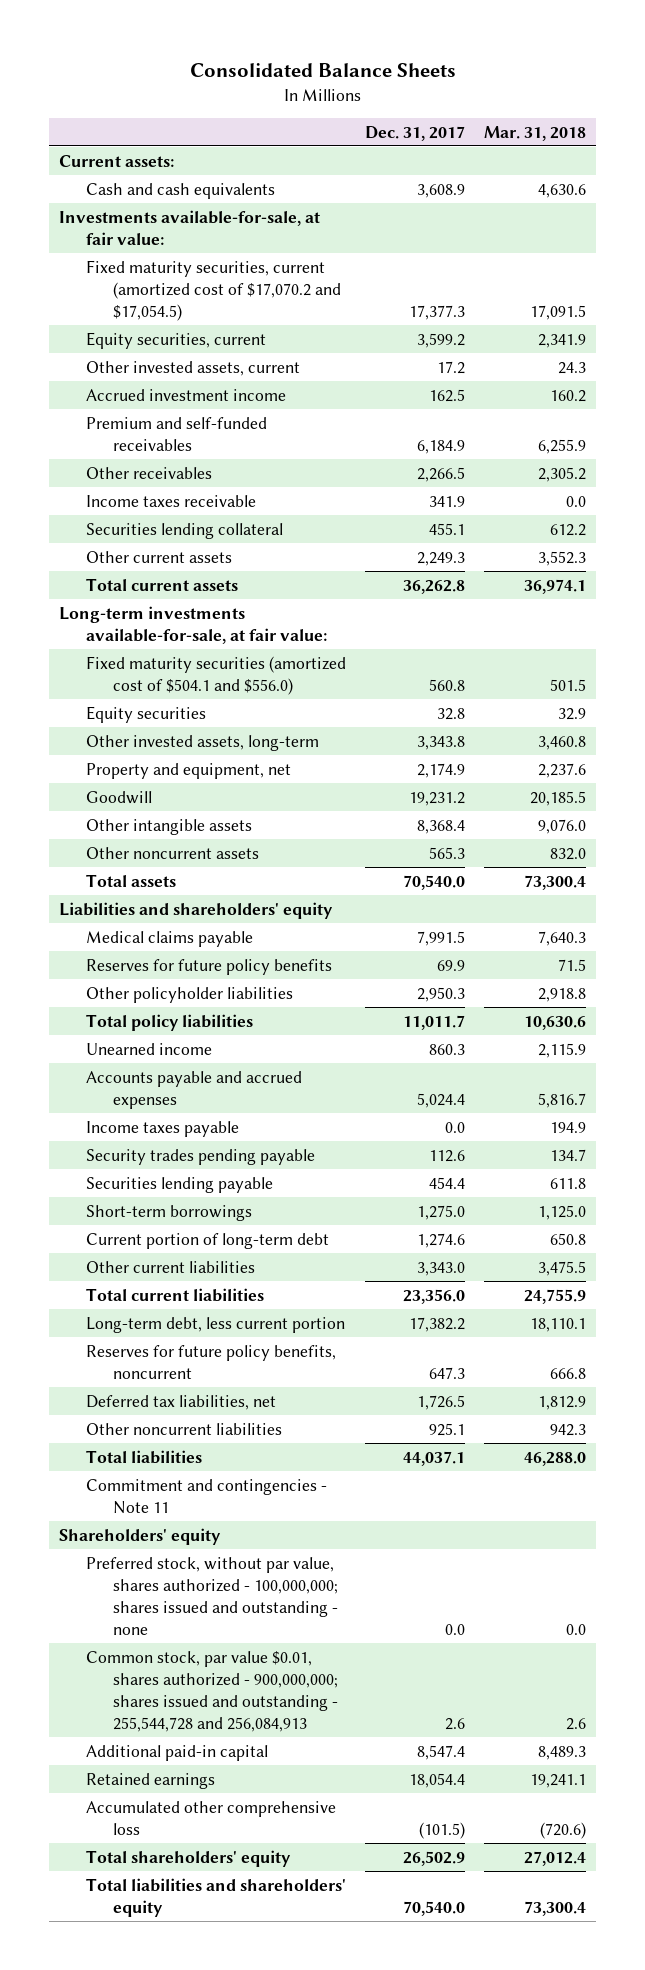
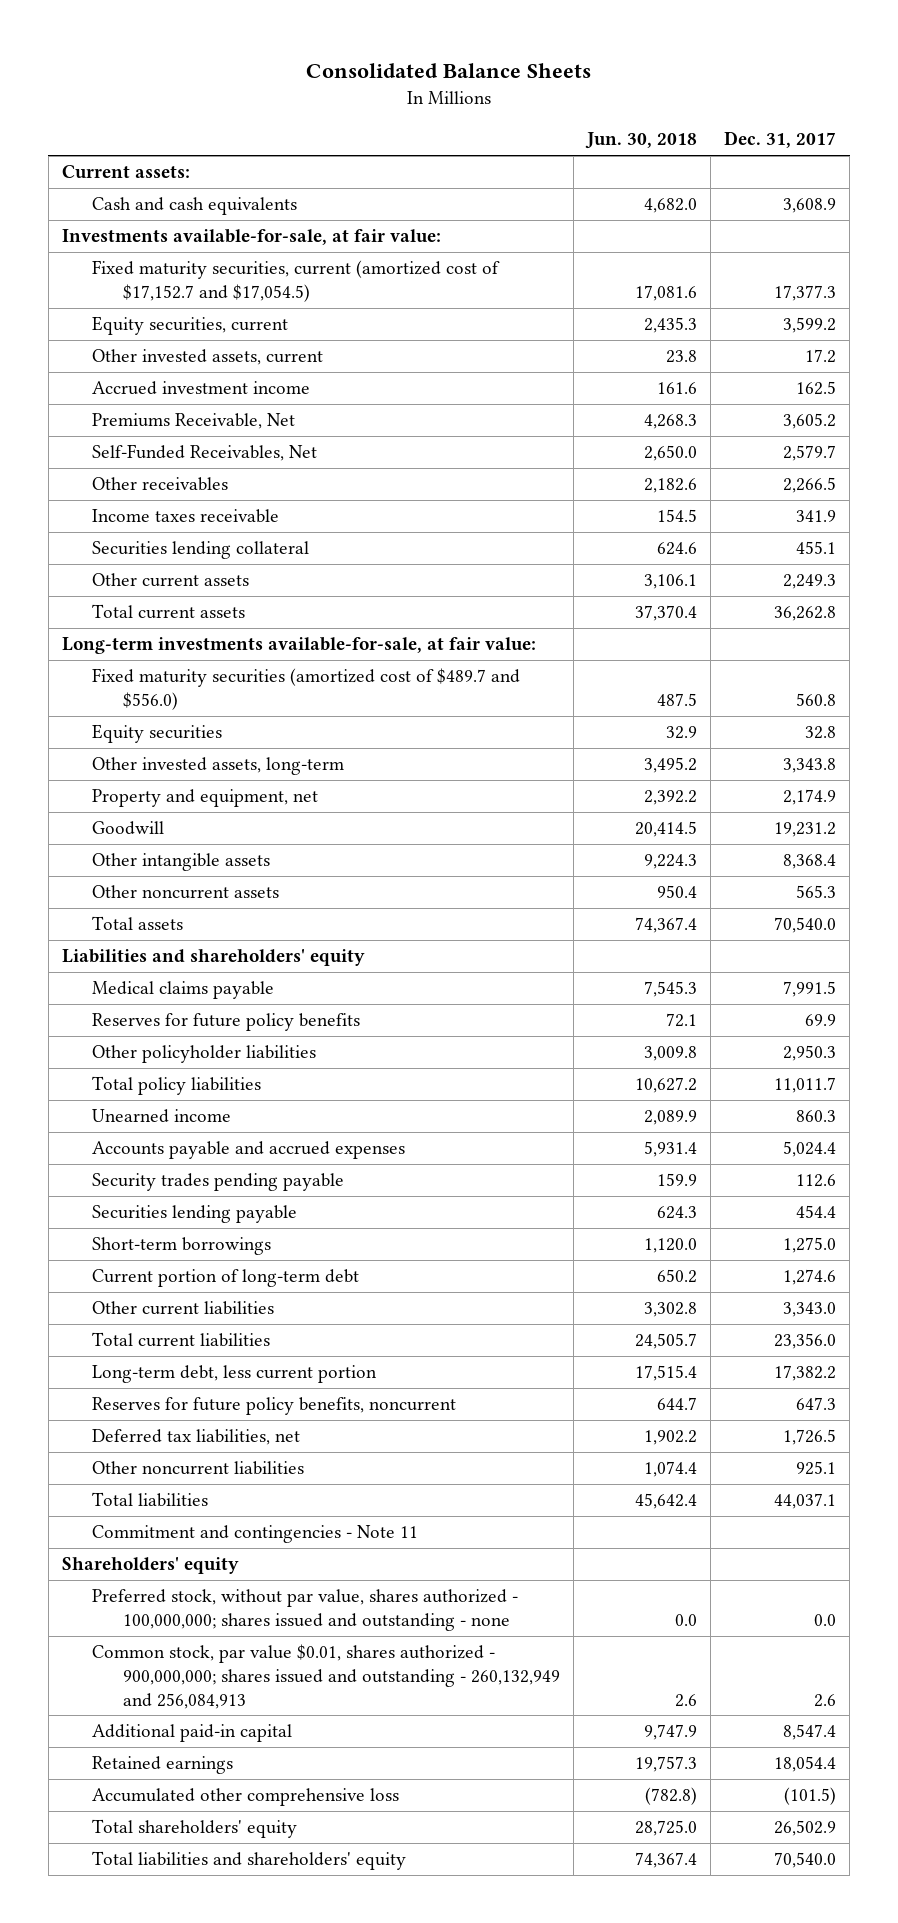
- | Dec. 31, 2017 | Mar. 31, 2018
+ | Jun. 30, 2018 | Dec. 31, 2017
- Fixed maturity securities, current (amortized cost of $17,070.2 and $17,054.5) | 17,377.3 | 17,091.5
+ Fixed maturity securities, current (amortized cost of $17,152.7 and $17,054.5) | 17,081.6 | 17,377.3
- Premium and self-funded receivables | 6,184.9 | 6,255.9
+ Premiums Receivable, Net | 4,268.3 | 3,605.2
+ Self-Funded Receivables, Net | 2,650.0 | 2,579.7
- Fixed maturity securities (amortized cost of $504.1 and $556.0) | 560.8 | 501.5
+ Fixed maturity securities (amortized cost of $489.7 and $556.0) | 487.5 | 560.8
- Income taxes payable | 0.0 | 194.9
- Common stock, par value $0.01, shares authorized - 900,000,000; shares issued and outstanding - 255,544,728 and 256,084,913 | 2.6 | 2.6
+ Common stock, par value $0.01, shares authorized - 900,000,000; shares issued and outstanding - 260,132,949 and 256,084,913 | 2.6 | 2.6

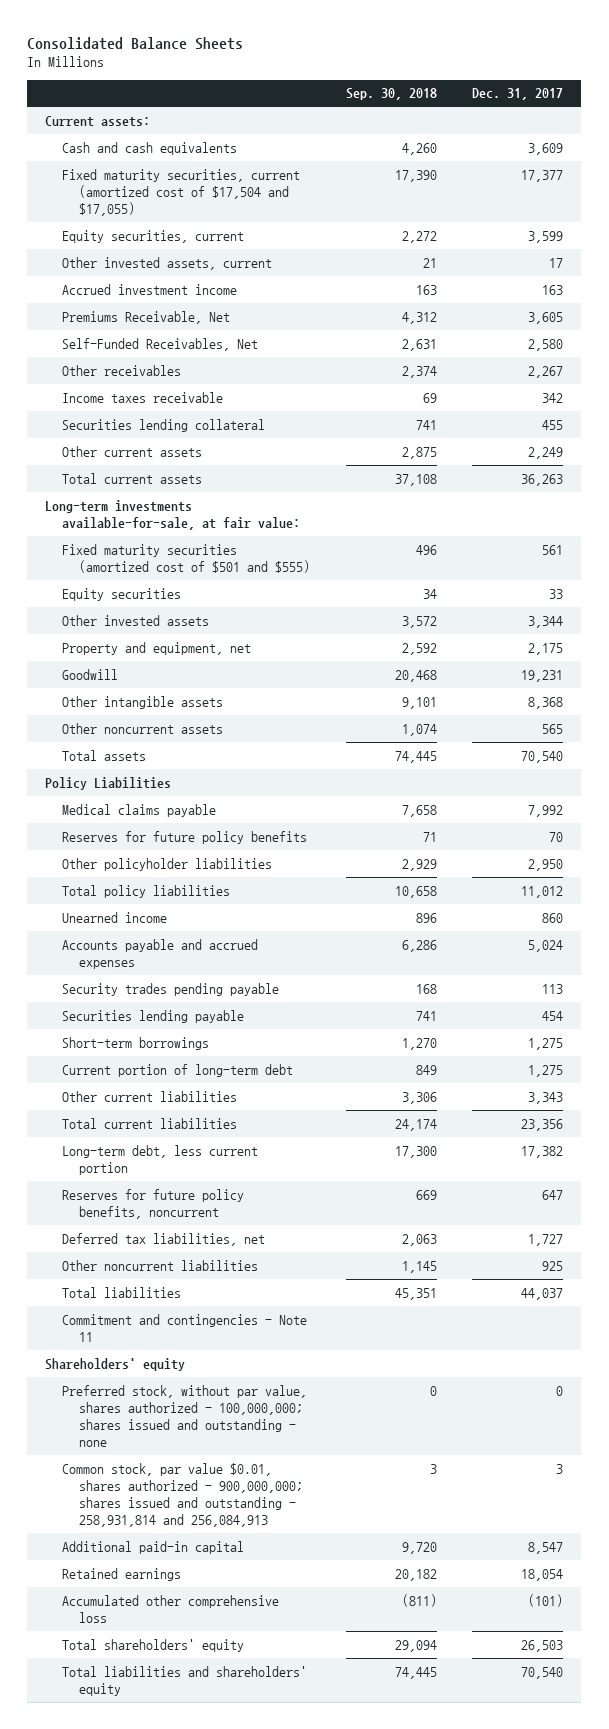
- | Jun. 30, 2018 | Dec. 31, 2017
+ | Sep. 30, 2018 | Dec. 31, 2017
- Cash and cash equivalents | 4,682.0 | 3,608.9
- Investments available-for-sale, at fair value:
- Fixed maturity securities, current (amortized cost of $17,152.7 and $17,054.5) | 17,081.6 | 17,377.3
- Equity securities, current | 2,435.3 | 3,599.2
- Other invested assets, current | 23.8 | 17.2
- Accrued investment income | 161.6 | 162.5
- Premiums Receivable, Net | 4,268.3 | 3,605.2
- Self-Funded Receivables, Net | 2,650.0 | 2,579.7
- Other receivables | 2,182.6 | 2,266.5
- Income taxes receivable | 154.5 | 341.9
- Securities lending collateral | 624.6 | 455.1
- Other current assets | 3,106.1 | 2,249.3
- Total current assets | 37,370.4 | 36,262.8
+ Cash and cash equivalents | 4,260 | 3,609
+ Fixed maturity securities, current (amortized cost of $17,504 and $17,055) | 17,390 | 17,377
+ Equity securities, current | 2,272 | 3,599
+ Other invested assets, current | 21 | 17
+ Accrued investment income | 163 | 163
+ Premiums Receivable, Net | 4,312 | 3,605
+ Self-Funded Receivables, Net | 2,631 | 2,580
+ Other receivables | 2,374 | 2,267
+ Income taxes receivable | 69 | 342
+ Securities lending collateral | 741 | 455
+ Other current assets | 2,875 | 2,249
+ Total current assets | 37,108 | 36,263
- Fixed maturity securities (amortized cost of $489.7 and $556.0) | 487.5 | 560.8
- Equity securities | 32.9 | 32.8
- Other invested assets, long-term | 3,495.2 | 3,343.8
- Property and equipment, net | 2,392.2 | 2,174.9
- Goodwill | 20,414.5 | 19,231.2
- Other intangible assets | 9,224.3 | 8,368.4
- Other noncurrent assets | 950.4 | 565.3
- Total assets | 74,367.4 | 70,540.0
- Liabilities and shareholders' equity
- Medical claims payable | 7,545.3 | 7,991.5
- Reserves for future policy benefits | 72.1 | 69.9
- Other policyholder liabilities | 3,009.8 | 2,950.3
- Total policy liabilities | 10,627.2 | 11,011.7
- Unearned income | 2,089.9 | 860.3
- Accounts payable and accrued expenses | 5,931.4 | 5,024.4
- Security trades pending payable | 159.9 | 112.6
- Securities lending payable | 624.3 | 454.4
- Short-term borrowings | 1,120.0 | 1,275.0
- Current portion of long-term debt | 650.2 | 1,274.6
- Other current liabilities | 3,302.8 | 3,343.0
- Total current liabilities | 24,505.7 | 23,356.0
- Long-term debt, less current portion | 17,515.4 | 17,382.2
- Reserves for future policy benefits, noncurrent | 644.7 | 647.3
- Deferred tax liabilities, net | 1,902.2 | 1,726.5
- Other noncurrent liabilities | 1,074.4 | 925.1
- Total liabilities | 45,642.4 | 44,037.1
+ Fixed maturity securities (amortized cost of $501 and $555) | 496 | 561
+ Equity securities | 34 | 33
+ Other invested assets | 3,572 | 3,344
+ Property and equipment, net | 2,592 | 2,175
+ Goodwill | 20,468 | 19,231
+ Other intangible assets | 9,101 | 8,368
+ Other noncurrent assets | 1,074 | 565
+ Total assets | 74,445 | 70,540
+ Policy Liabilities
+ Medical claims payable | 7,658 | 7,992
+ Reserves for future policy benefits | 71 | 70
+ Other policyholder liabilities | 2,929 | 2,950
+ Total policy liabilities | 10,658 | 11,012
+ Unearned income | 896 | 860
+ Accounts payable and accrued expenses | 6,286 | 5,024
+ Security trades pending payable | 168 | 113
+ Securities lending payable | 741 | 454
+ Short-term borrowings | 1,270 | 1,275
+ Current portion of long-term debt | 849 | 1,275
+ Other current liabilities | 3,306 | 3,343
+ Total current liabilities | 24,174 | 23,356
+ Long-term debt, less current portion | 17,300 | 17,382
+ Reserves for future policy benefits, noncurrent | 669 | 647
+ Deferred tax liabilities, net | 2,063 | 1,727
+ Other noncurrent liabilities | 1,145 | 925
+ Total liabilities | 45,351 | 44,037
- Preferred stock, without par value, shares authorized - 100,000,000; shares issued and outstanding - none | 0.0 | 0.0
- Common stock, par value $0.01, shares authorized - 900,000,000; shares issued and outstanding - 260,132,949 and 256,084,913 | 2.6 | 2.6
- Additional paid-in capital | 9,747.9 | 8,547.4
- Retained earnings | 19,757.3 | 18,054.4
- Accumulated other comprehensive loss | (782.8) | (101.5)
- Total shareholders' equity | 28,725.0 | 26,502.9
- Total liabilities and shareholders' equity | 74,367.4 | 70,540.0
+ Preferred stock, without par value, shares authorized - 100,000,000; shares issued and outstanding - none | 0 | 0
+ Common stock, par value $0.01, shares authorized - 900,000,000; shares issued and outstanding - 258,931,814 and 256,084,913 | 3 | 3
+ Additional paid-in capital | 9,720 | 8,547
+ Retained earnings | 20,182 | 18,054
+ Accumulated other comprehensive loss | (811) | (101)
+ Total shareholders' equity | 29,094 | 26,503
+ Total liabilities and shareholders' equity | 74,445 | 70,540

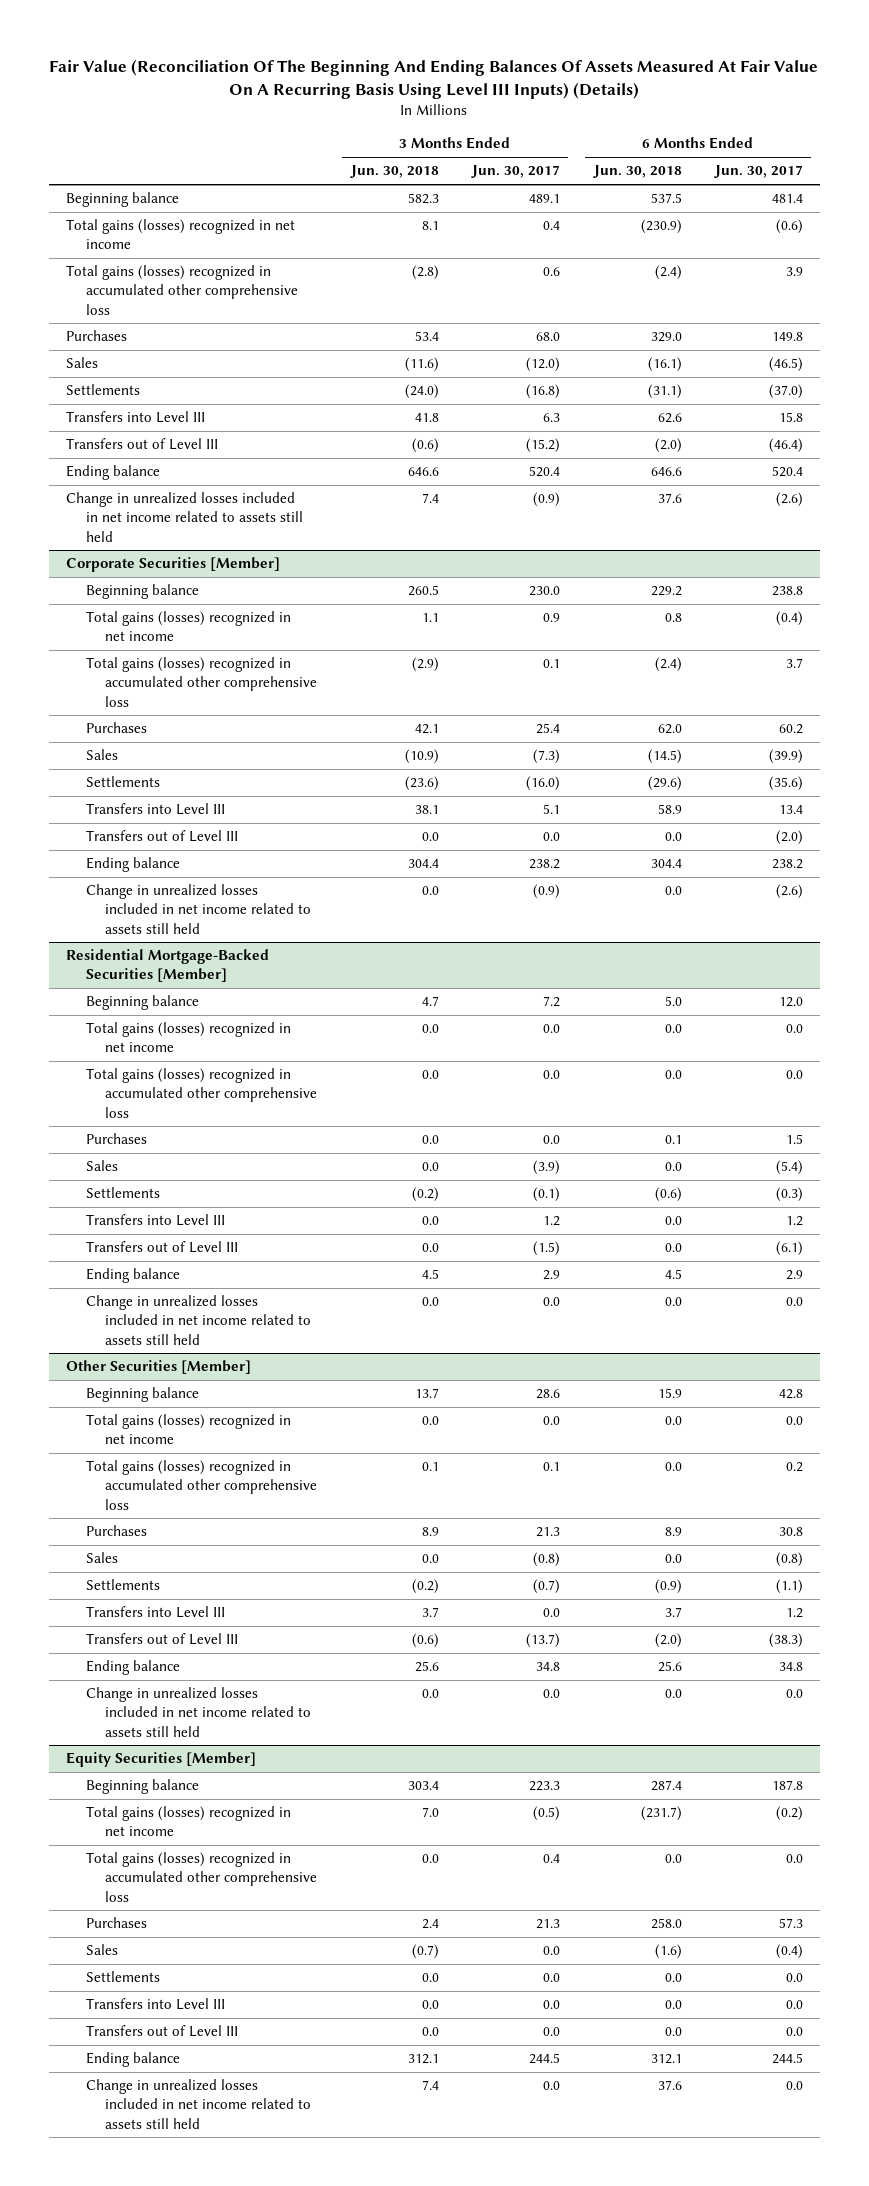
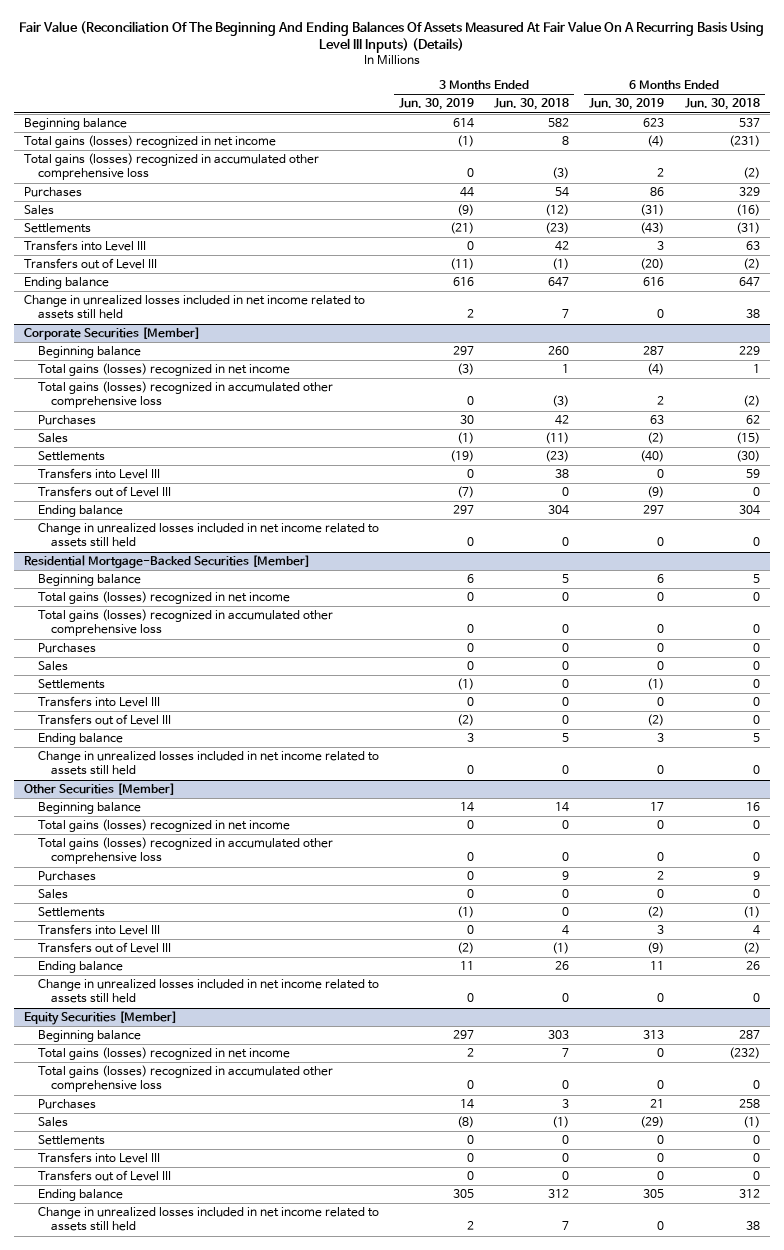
- | 3 Months Ended Jun. 30, 2018 | 3 Months Ended Jun. 30, 2017 | 6 Months Ended Jun. 30, 2018 | 6 Months Ended Jun. 30, 2017
+ | 3 Months Ended Jun. 30, 2019 | 3 Months Ended Jun. 30, 2018 | 6 Months Ended Jun. 30, 2019 | 6 Months Ended Jun. 30, 2018
- Beginning balance | 582.3 | 489.1 | 537.5 | 481.4
- Total gains (losses) recognized in net income | 8.1 | 0.4 | (230.9) | (0.6)
- Total gains (losses) recognized in accumulated other comprehensive loss | (2.8) | 0.6 | (2.4) | 3.9
- Purchases | 53.4 | 68.0 | 329.0 | 149.8
- Sales | (11.6) | (12.0) | (16.1) | (46.5)
- Settlements | (24.0) | (16.8) | (31.1) | (37.0)
- Transfers into Level III | 41.8 | 6.3 | 62.6 | 15.8
- Transfers out of Level III | (0.6) | (15.2) | (2.0) | (46.4)
- Ending balance | 646.6 | 520.4 | 646.6 | 520.4
- Change in unrealized losses included in net income related to assets still held | 7.4 | (0.9) | 37.6 | (2.6)
+ Beginning balance | 614 | 582 | 623 | 537
+ Total gains (losses) recognized in net income | (1) | 8 | (4) | (231)
+ Total gains (losses) recognized in accumulated other comprehensive loss | 0 | (3) | 2 | (2)
+ Purchases | 44 | 54 | 86 | 329
+ Sales | (9) | (12) | (31) | (16)
+ Settlements | (21) | (23) | (43) | (31)
+ Transfers into Level III | 0 | 42 | 3 | 63
+ Transfers out of Level III | (11) | (1) | (20) | (2)
+ Ending balance | 616 | 647 | 616 | 647
+ Change in unrealized losses included in net income related to assets still held | 2 | 7 | 0 | 38
@ Corporate Securities [Member]
- Beginning balance | 260.5 | 230.0 | 229.2 | 238.8
- Total gains (losses) recognized in net income | 1.1 | 0.9 | 0.8 | (0.4)
- Total gains (losses) recognized in accumulated other comprehensive loss | (2.9) | 0.1 | (2.4) | 3.7
- Purchases | 42.1 | 25.4 | 62.0 | 60.2
- Sales | (10.9) | (7.3) | (14.5) | (39.9)
- Settlements | (23.6) | (16.0) | (29.6) | (35.6)
- Transfers into Level III | 38.1 | 5.1 | 58.9 | 13.4
- Transfers out of Level III | 0.0 | 0.0 | 0.0 | (2.0)
- Ending balance | 304.4 | 238.2 | 304.4 | 238.2
- Change in unrealized losses included in net income related to assets still held | 0.0 | (0.9) | 0.0 | (2.6)
+ Beginning balance | 297 | 260 | 287 | 229
+ Total gains (losses) recognized in net income | (3) | 1 | (4) | 1
+ Total gains (losses) recognized in accumulated other comprehensive loss | 0 | (3) | 2 | (2)
+ Purchases | 30 | 42 | 63 | 62
+ Sales | (1) | (11) | (2) | (15)
+ Settlements | (19) | (23) | (40) | (30)
+ Transfers into Level III | 0 | 38 | 0 | 59
+ Transfers out of Level III | (7) | 0 | (9) | 0
+ Ending balance | 297 | 304 | 297 | 304
+ Change in unrealized losses included in net income related to assets still held | 0 | 0 | 0 | 0
@ Residential Mortgage-Backed Securities [Member]
- Beginning balance | 4.7 | 7.2 | 5.0 | 12.0
- Total gains (losses) recognized in net income | 0.0 | 0.0 | 0.0 | 0.0
- Total gains (losses) recognized in accumulated other comprehensive loss | 0.0 | 0.0 | 0.0 | 0.0
- Purchases | 0.0 | 0.0 | 0.1 | 1.5
- Sales | 0.0 | (3.9) | 0.0 | (5.4)
- Settlements | (0.2) | (0.1) | (0.6) | (0.3)
- Transfers into Level III | 0.0 | 1.2 | 0.0 | 1.2
- Transfers out of Level III | 0.0 | (1.5) | 0.0 | (6.1)
- Ending balance | 4.5 | 2.9 | 4.5 | 2.9
- Change in unrealized losses included in net income related to assets still held | 0.0 | 0.0 | 0.0 | 0.0
+ Beginning balance | 6 | 5 | 6 | 5
+ Total gains (losses) recognized in net income | 0 | 0 | 0 | 0
+ Total gains (losses) recognized in accumulated other comprehensive loss | 0 | 0 | 0 | 0
+ Purchases | 0 | 0 | 0 | 0
+ Sales | 0 | 0 | 0 | 0
+ Settlements | (1) | 0 | (1) | 0
+ Transfers into Level III | 0 | 0 | 0 | 0
+ Transfers out of Level III | (2) | 0 | (2) | 0
+ Ending balance | 3 | 5 | 3 | 5
+ Change in unrealized losses included in net income related to assets still held | 0 | 0 | 0 | 0
@ Other Securities [Member]
- Beginning balance | 13.7 | 28.6 | 15.9 | 42.8
- Total gains (losses) recognized in net income | 0.0 | 0.0 | 0.0 | 0.0
- Total gains (losses) recognized in accumulated other comprehensive loss | 0.1 | 0.1 | 0.0 | 0.2
- Purchases | 8.9 | 21.3 | 8.9 | 30.8
- Sales | 0.0 | (0.8) | 0.0 | (0.8)
- Settlements | (0.2) | (0.7) | (0.9) | (1.1)
- Transfers into Level III | 3.7 | 0.0 | 3.7 | 1.2
- Transfers out of Level III | (0.6) | (13.7) | (2.0) | (38.3)
- Ending balance | 25.6 | 34.8 | 25.6 | 34.8
- Change in unrealized losses included in net income related to assets still held | 0.0 | 0.0 | 0.0 | 0.0
+ Beginning balance | 14 | 14 | 17 | 16
+ Total gains (losses) recognized in net income | 0 | 0 | 0 | 0
+ Total gains (losses) recognized in accumulated other comprehensive loss | 0 | 0 | 0 | 0
+ Purchases | 0 | 9 | 2 | 9
+ Sales | 0 | 0 | 0 | 0
+ Settlements | (1) | 0 | (2) | (1)
+ Transfers into Level III | 0 | 4 | 3 | 4
+ Transfers out of Level III | (2) | (1) | (9) | (2)
+ Ending balance | 11 | 26 | 11 | 26
+ Change in unrealized losses included in net income related to assets still held | 0 | 0 | 0 | 0
@ Equity Securities [Member]
- Beginning balance | 303.4 | 223.3 | 287.4 | 187.8
- Total gains (losses) recognized in net income | 7.0 | (0.5) | (231.7) | (0.2)
- Total gains (losses) recognized in accumulated other comprehensive loss | 0.0 | 0.4 | 0.0 | 0.0
- Purchases | 2.4 | 21.3 | 258.0 | 57.3
- Sales | (0.7) | 0.0 | (1.6) | (0.4)
- Settlements | 0.0 | 0.0 | 0.0 | 0.0
- Transfers into Level III | 0.0 | 0.0 | 0.0 | 0.0
- Transfers out of Level III | 0.0 | 0.0 | 0.0 | 0.0
- Ending balance | 312.1 | 244.5 | 312.1 | 244.5
- Change in unrealized losses included in net income related to assets still held | 7.4 | 0.0 | 37.6 | 0.0
+ Beginning balance | 297 | 303 | 313 | 287
+ Total gains (losses) recognized in net income | 2 | 7 | 0 | (232)
+ Total gains (losses) recognized in accumulated other comprehensive loss | 0 | 0 | 0 | 0
+ Purchases | 14 | 3 | 21 | 258
+ Sales | (8) | (1) | (29) | (1)
+ Settlements | 0 | 0 | 0 | 0
+ Transfers into Level III | 0 | 0 | 0 | 0
+ Transfers out of Level III | 0 | 0 | 0 | 0
+ Ending balance | 305 | 312 | 305 | 312
+ Change in unrealized losses included in net income related to assets still held | 2 | 7 | 0 | 38

